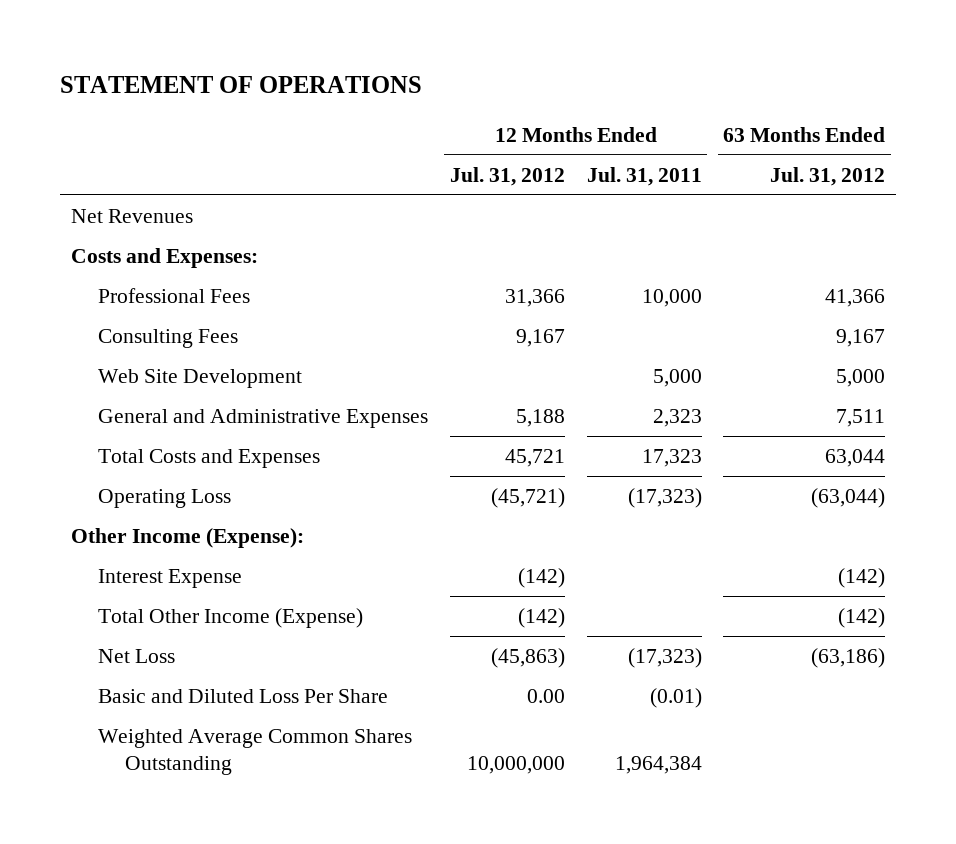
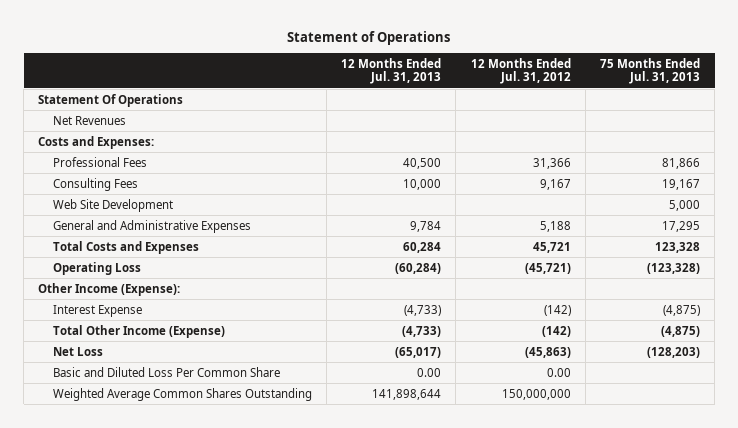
- STATEMENT OF OPERATIONS
+ Statement of Operations
- | 12 Months Ended Jul. 31, 2012 | 12 Months Ended Jul. 31, 2011 | 63 Months Ended Jul. 31, 2012
+ | 12 Months Ended Jul. 31, 2013 | 12 Months Ended Jul. 31, 2012 | 75 Months Ended Jul. 31, 2013
+ Statement Of Operations
- Basic and Diluted Loss Per Share | 0.00 | (0.01) |
- Weighted Average Common Shares Outstanding | 10,000,000 | 1,964,384 |
+ Basic and Diluted Loss Per Common Share | 0.00 | 0.00 |
+ Weighted Average Common Shares Outstanding | 141,898,644 | 150,000,000 |

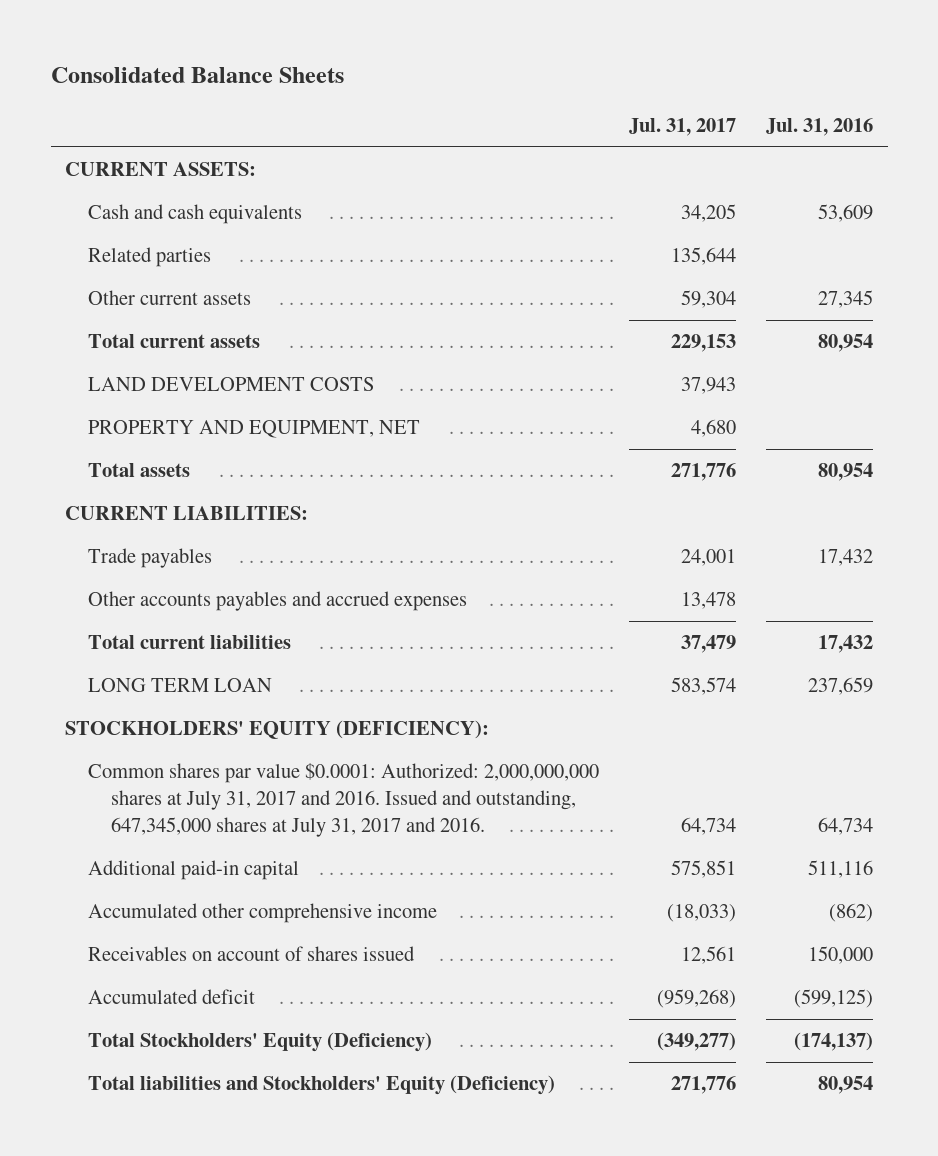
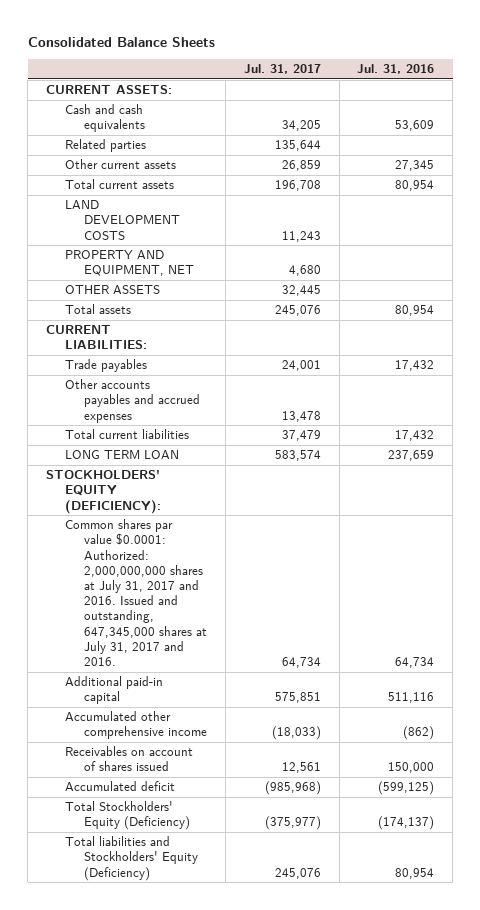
- Other current assets | 59,304 | 27,345
- Total current assets | 229,153 | 80,954
- LAND DEVELOPMENT COSTS | 37,943 |
+ Other current assets | 26,859 | 27,345
+ Total current assets | 196,708 | 80,954
+ LAND DEVELOPMENT COSTS | 11,243 |
- Total assets | 271,776 | 80,954
+ OTHER ASSETS | 32,445 |
+ Total assets | 245,076 | 80,954
- Accumulated deficit | (959,268) | (599,125)
- Total Stockholders' Equity (Deficiency) | (349,277) | (174,137)
- Total liabilities and Stockholders' Equity (Deficiency) | 271,776 | 80,954
+ Accumulated deficit | (985,968) | (599,125)
+ Total Stockholders' Equity (Deficiency) | (375,977) | (174,137)
+ Total liabilities and Stockholders' Equity (Deficiency) | 245,076 | 80,954

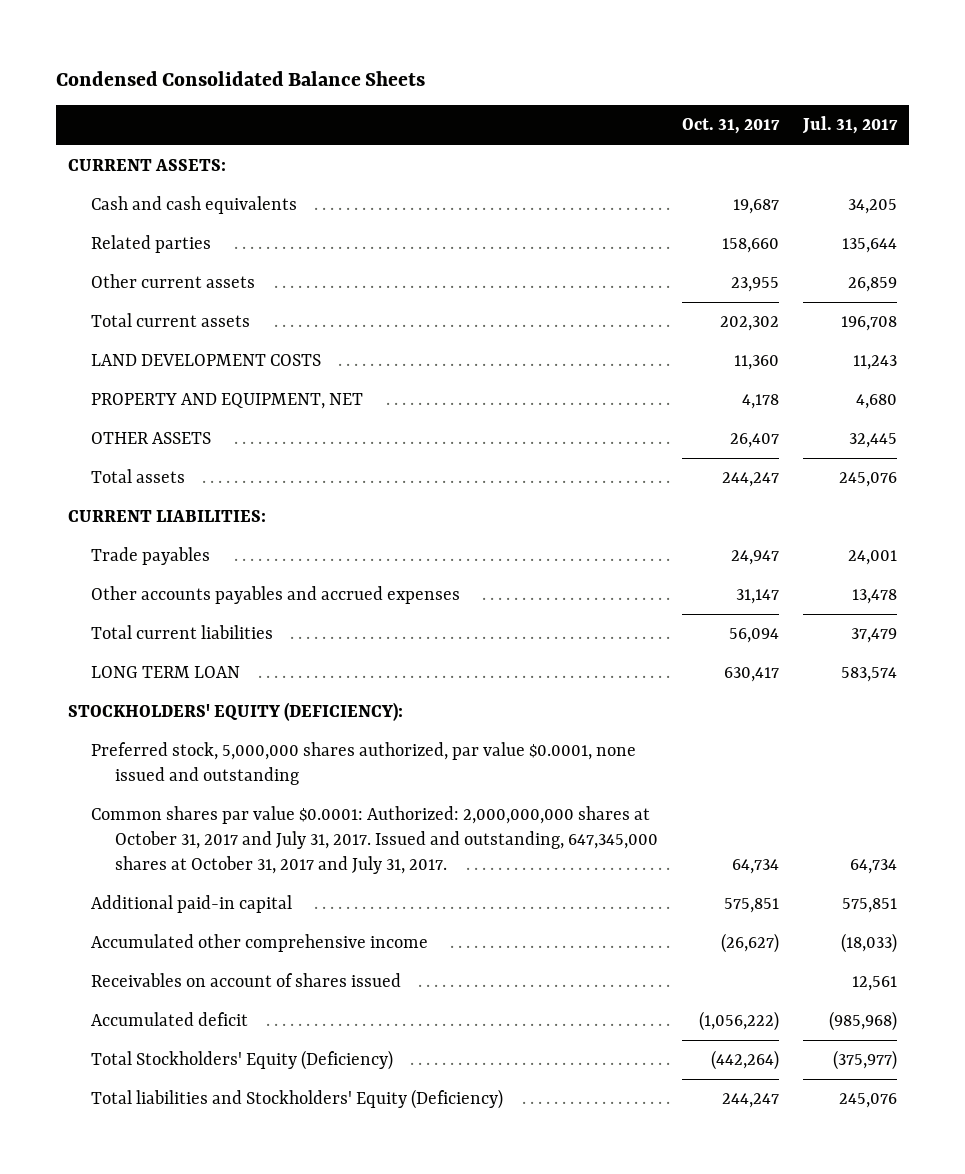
- Consolidated Balance Sheets
+ Condensed Consolidated Balance Sheets
- | Jul. 31, 2017 | Jul. 31, 2016
+ | Oct. 31, 2017 | Jul. 31, 2017
- Common shares par value $0.0001: Authorized: 2,000,000,000 shares at July 31, 2017 and 2016. Issued and outstanding, 647,345,000 shares at July 31, 2017 and 2016. | 64,734 | 64,734
+ Preferred stock, 5,000,000 shares authorized, par value $0.0001, none issued and outstanding
+ Common shares par value $0.0001: Authorized: 2,000,000,000 shares at October 31, 2017 and July 31, 2017. Issued and outstanding, 647,345,000 shares at October 31, 2017 and July 31, 2017. | 64,734 | 64,734

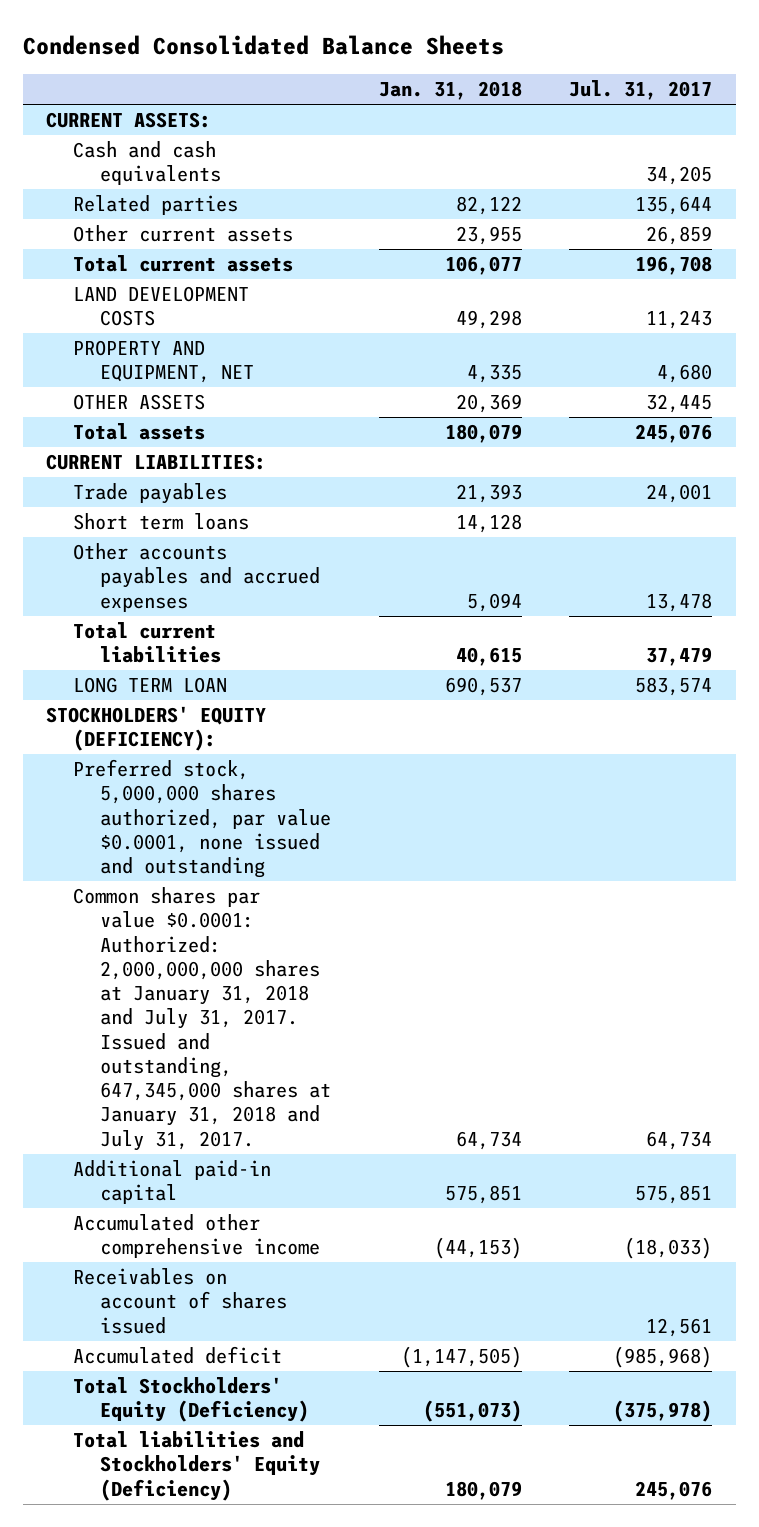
- | Oct. 31, 2017 | Jul. 31, 2017
+ | Jan. 31, 2018 | Jul. 31, 2017
+ Short term loans | 14,128 |
- Common shares par value $0.0001: Authorized: 2,000,000,000 shares at October 31, 2017 and July 31, 2017. Issued and outstanding, 647,345,000 shares at October 31, 2017 and July 31, 2017. | 64,734 | 64,734
+ Common shares par value $0.0001: Authorized: 2,000,000,000 shares at January 31, 2018 and July 31, 2017. Issued and outstanding, 647,345,000 shares at January 31, 2018 and July 31, 2017. | 64,734 | 64,734
- Total Stockholders' Equity (Deficiency) | (442,264) | (375,977)
+ Total Stockholders' Equity (Deficiency) | (551,073) | (375,978)

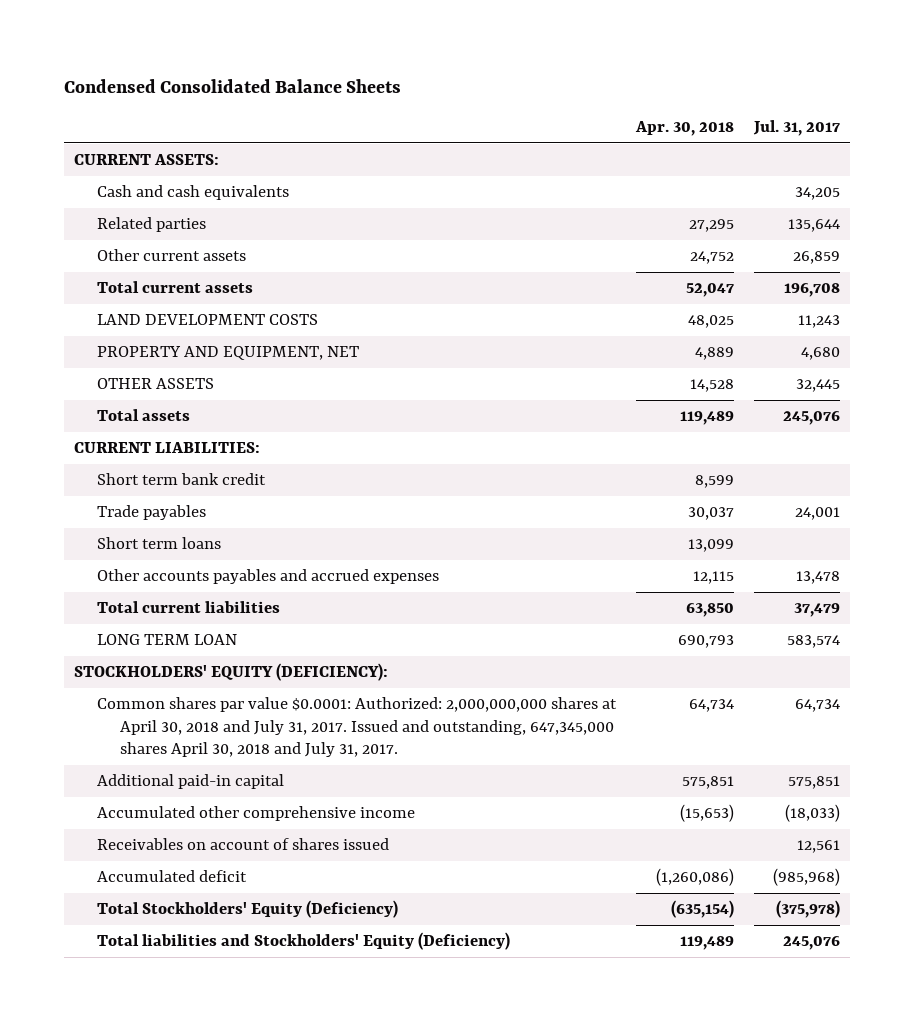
- | Jan. 31, 2018 | Jul. 31, 2017
+ | Apr. 30, 2018 | Jul. 31, 2017
+ Short term bank credit | 8,599 |
- Preferred stock, 5,000,000 shares authorized, par value $0.0001, none issued and outstanding
- Common shares par value $0.0001: Authorized: 2,000,000,000 shares at January 31, 2018 and July 31, 2017. Issued and outstanding, 647,345,000 shares at January 31, 2018 and July 31, 2017. | 64,734 | 64,734
+ Common shares par value $0.0001: Authorized: 2,000,000,000 shares at April 30, 2018 and July 31, 2017. Issued and outstanding, 647,345,000 shares April 30, 2018 and July 31, 2017. | 64,734 | 64,734

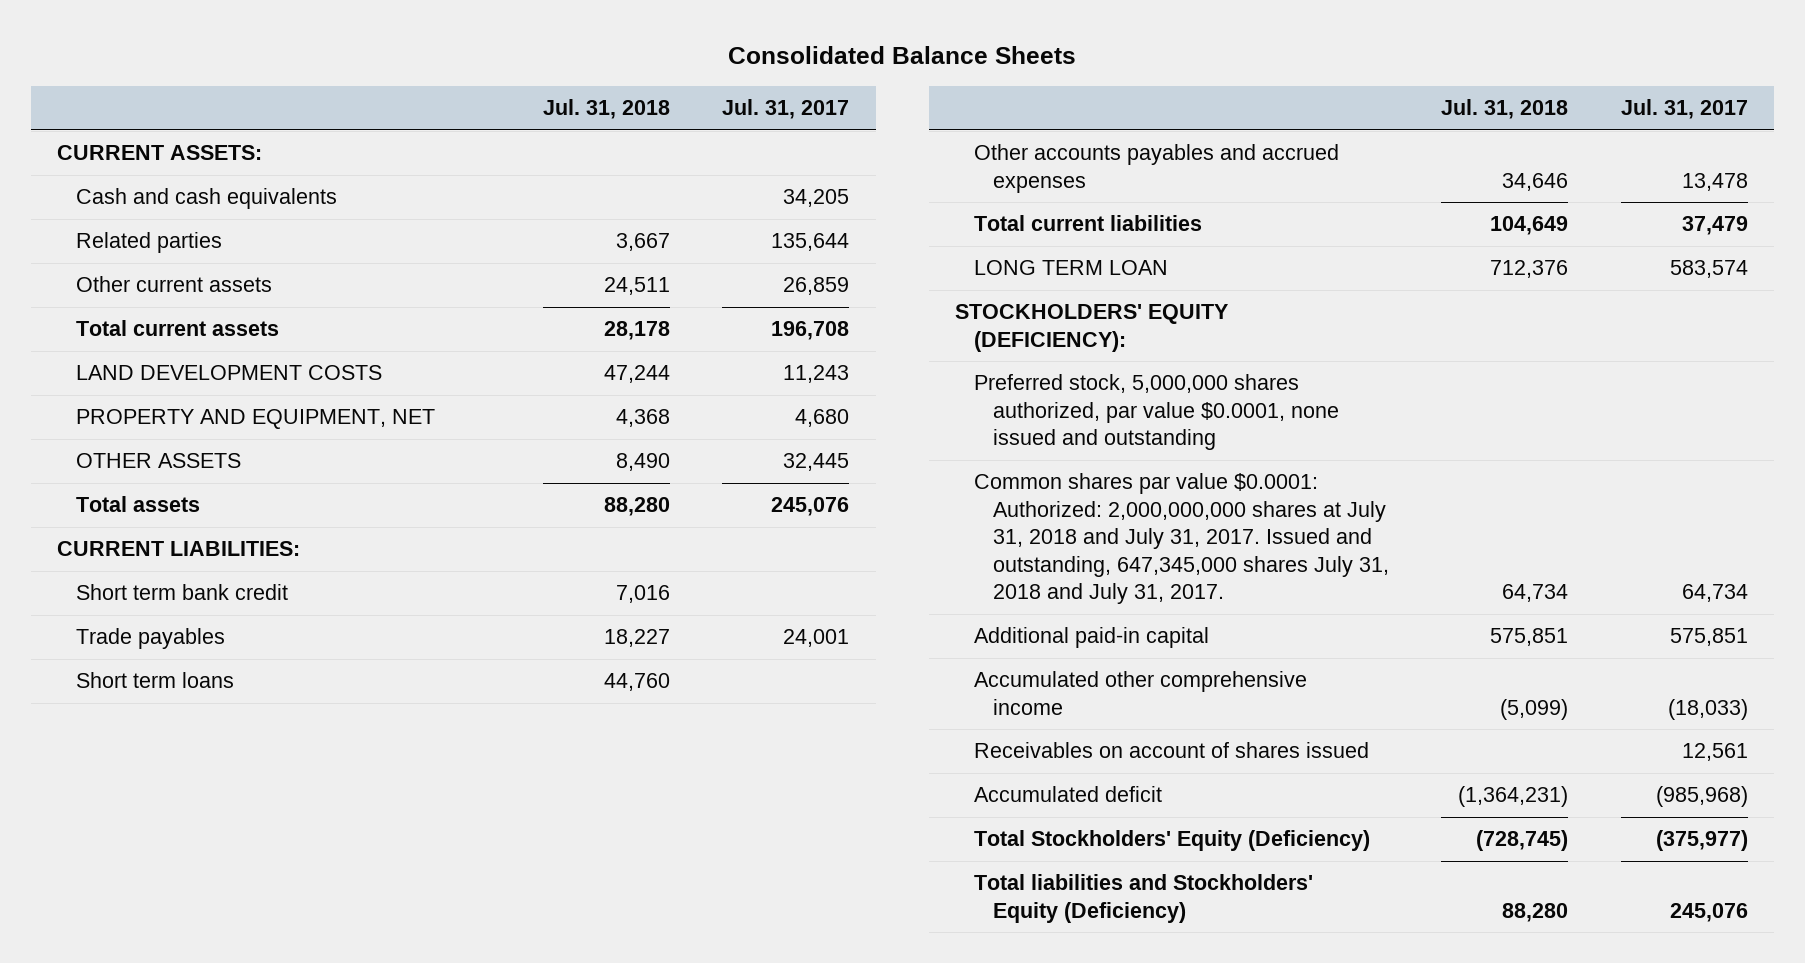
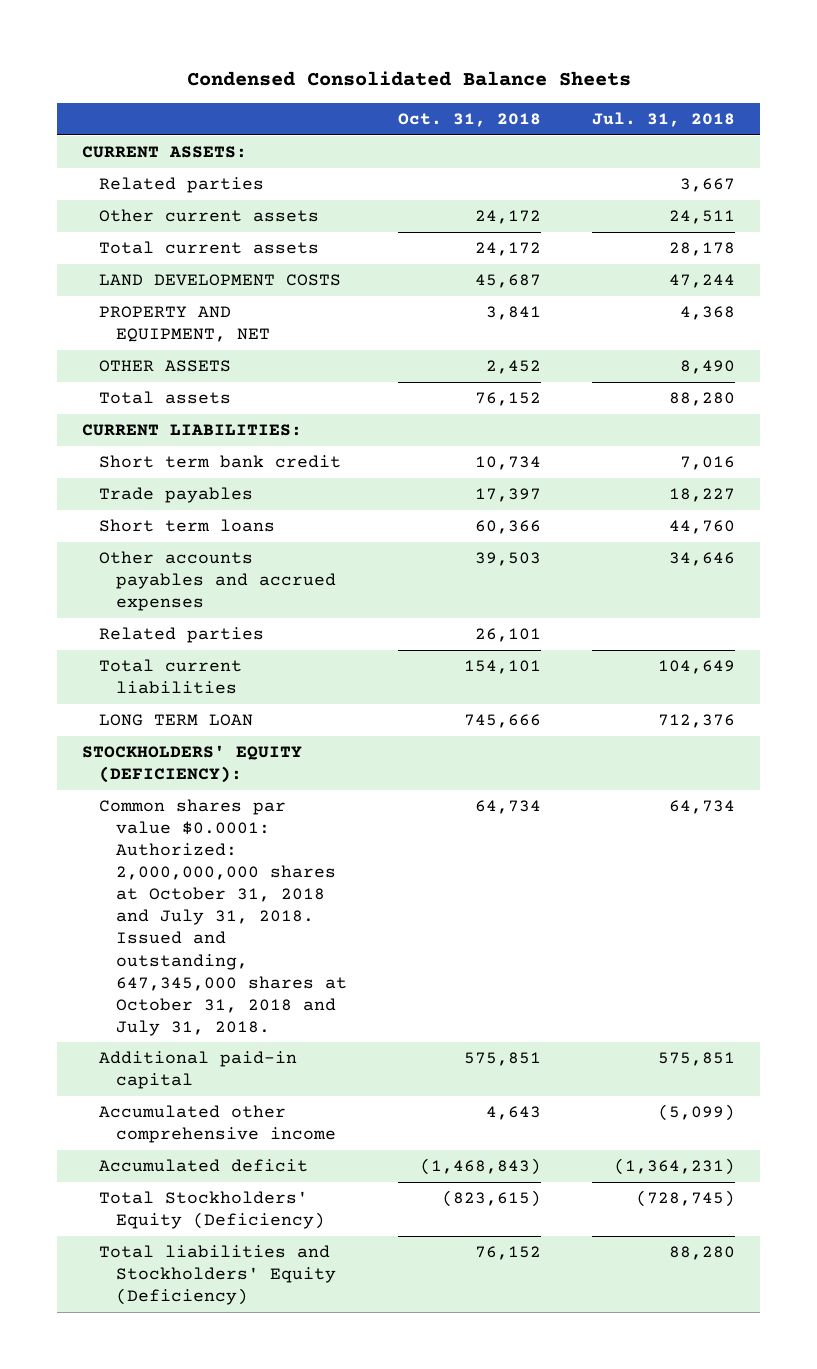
- Consolidated Balance Sheets
+ Condensed Consolidated Balance Sheets
- | Jul. 31, 2018 | Jul. 31, 2017
+ | Oct. 31, 2018 | Jul. 31, 2018
- Cash and cash equivalents | | 34,205
+ Related parties | 26,101 |
- Preferred stock, 5,000,000 shares authorized, par value $0.0001, none issued and outstanding
- Common shares par value $0.0001: Authorized: 2,000,000,000 shares at July 31, 2018 and July 31, 2017. Issued and outstanding, 647,345,000 shares July 31, 2018 and July 31, 2017. | 64,734 | 64,734
+ Common shares par value $0.0001: Authorized: 2,000,000,000 shares at October 31, 2018 and July 31, 2018. Issued and outstanding, 647,345,000 shares at October 31, 2018 and July 31, 2018. | 64,734 | 64,734
- Receivables on account of shares issued | | 12,561

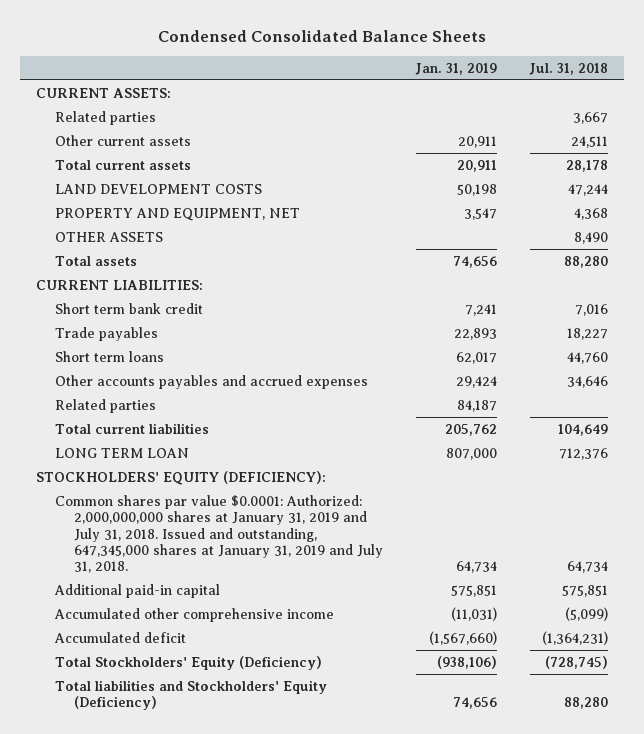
- | Oct. 31, 2018 | Jul. 31, 2018
+ | Jan. 31, 2019 | Jul. 31, 2018
- Common shares par value $0.0001: Authorized: 2,000,000,000 shares at October 31, 2018 and July 31, 2018. Issued and outstanding, 647,345,000 shares at October 31, 2018 and July 31, 2018. | 64,734 | 64,734
+ Common shares par value $0.0001: Authorized: 2,000,000,000 shares at January 31, 2019 and July 31, 2018. Issued and outstanding, 647,345,000 shares at January 31, 2019 and July 31, 2018. | 64,734 | 64,734

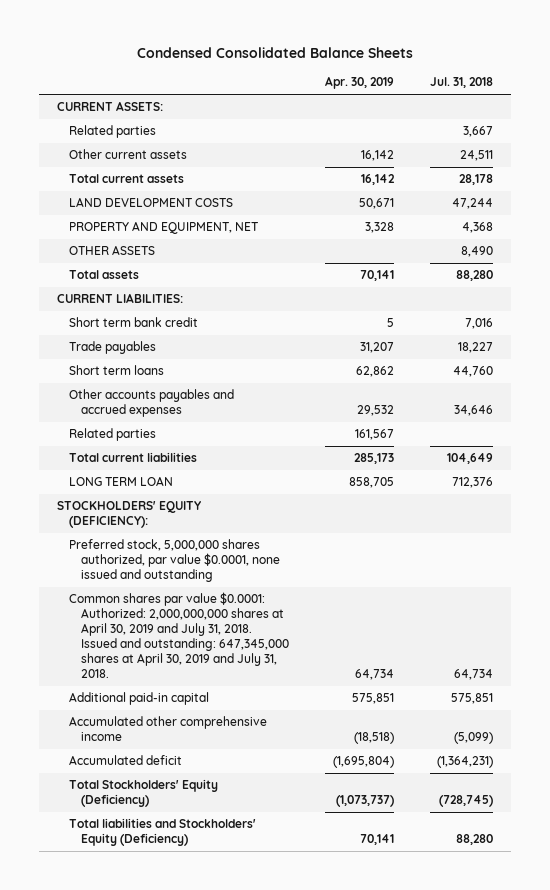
- | Jan. 31, 2019 | Jul. 31, 2018
+ | Apr. 30, 2019 | Jul. 31, 2018
- Common shares par value $0.0001: Authorized: 2,000,000,000 shares at January 31, 2019 and July 31, 2018. Issued and outstanding, 647,345,000 shares at January 31, 2019 and July 31, 2018. | 64,734 | 64,734
+ Preferred stock, 5,000,000 shares authorized, par value $0.0001, none issued and outstanding
+ Common shares par value $0.0001: Authorized: 2,000,000,000 shares at April 30, 2019 and July 31, 2018. Issued and outstanding: 647,345,000 shares at April 30, 2019 and July 31, 2018. | 64,734 | 64,734

